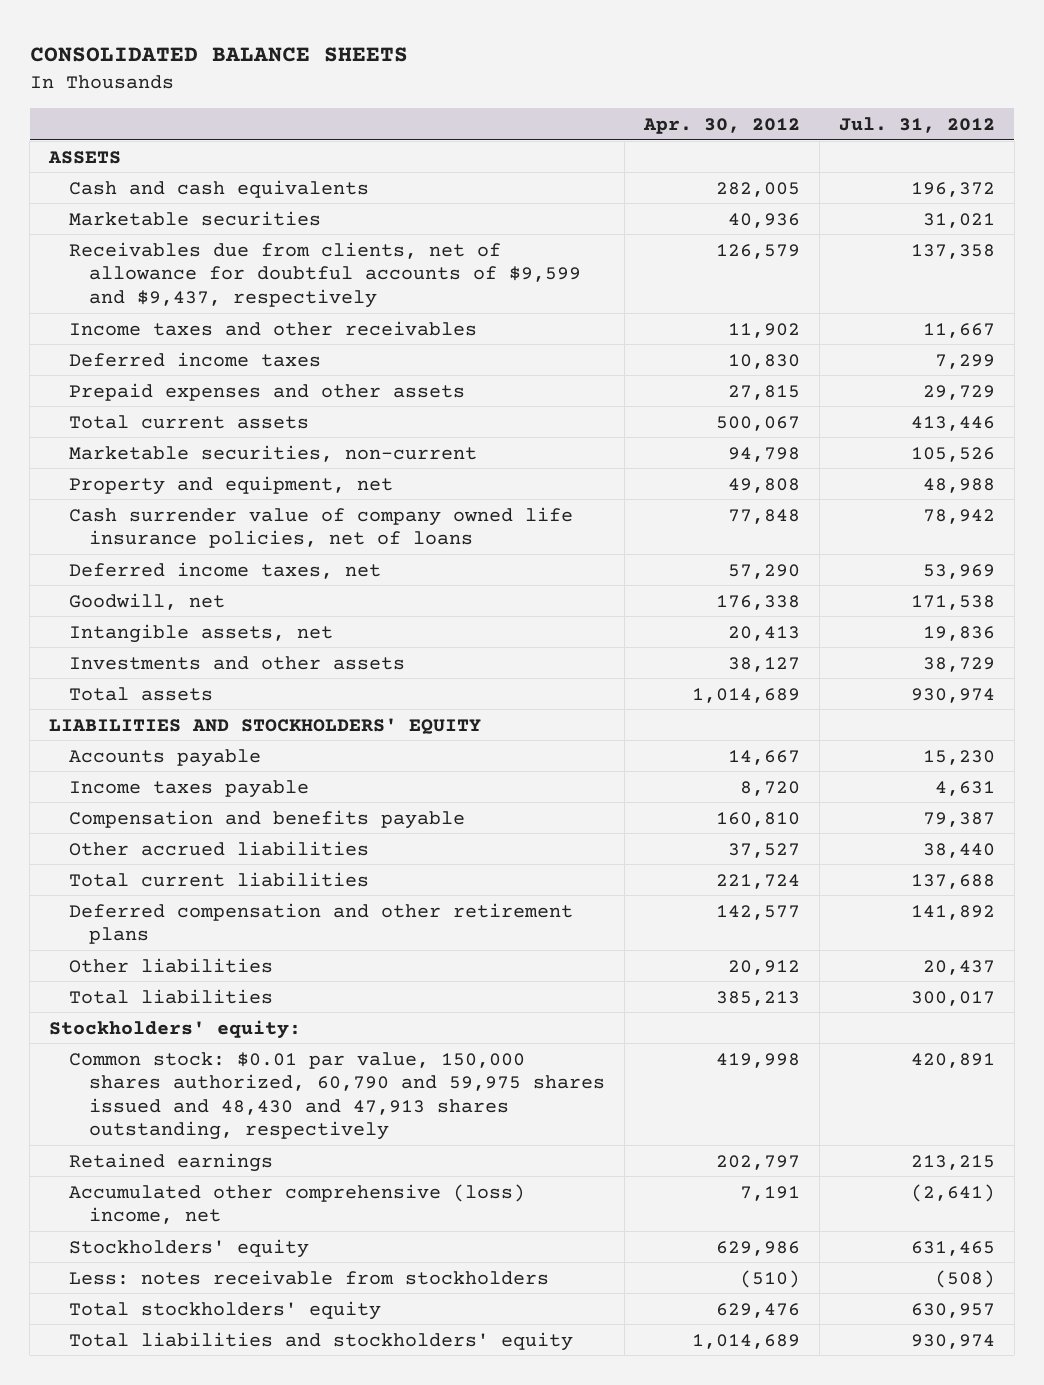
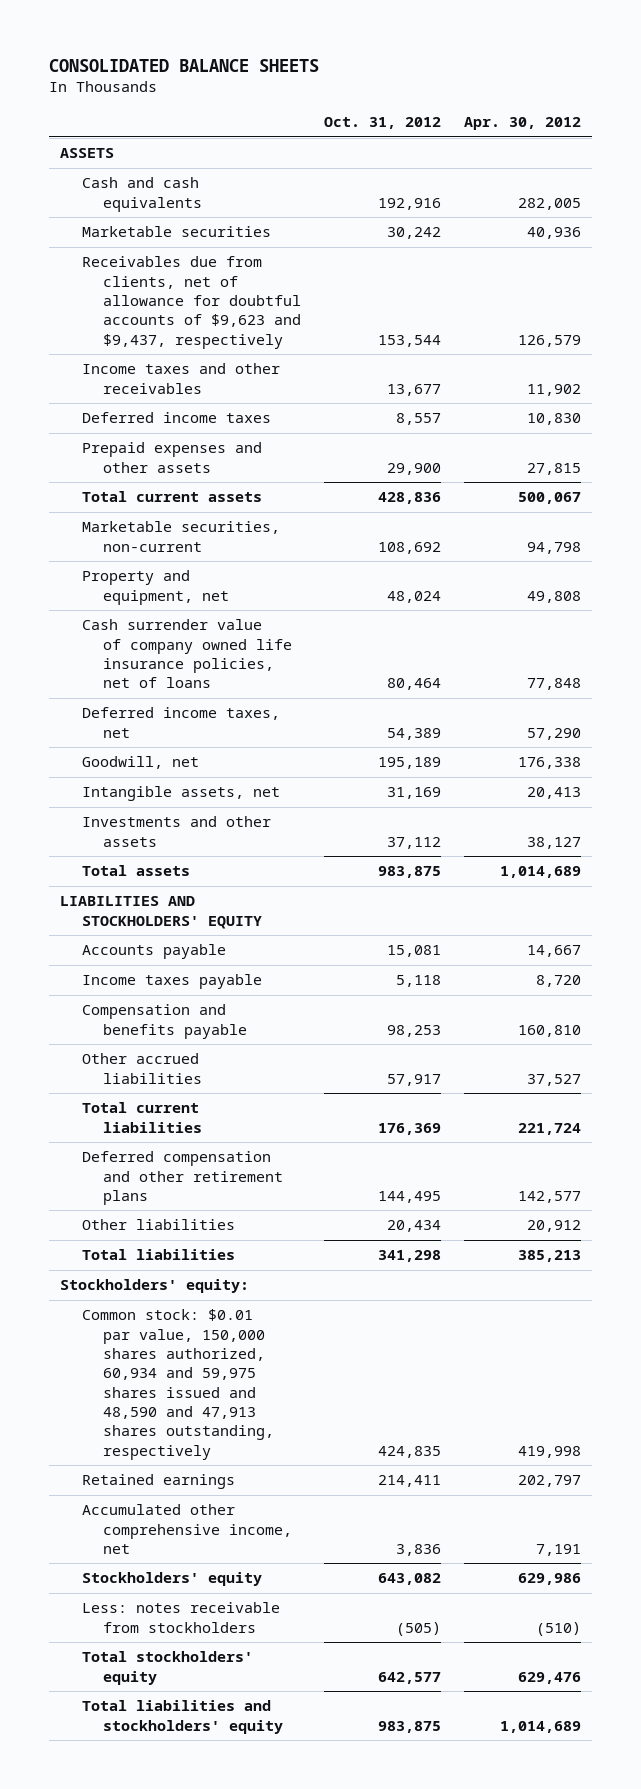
- | Apr. 30, 2012 | Jul. 31, 2012
+ | Oct. 31, 2012 | Apr. 30, 2012
- Receivables due from clients, net of allowance for doubtful accounts of $9,599 and $9,437, respectively | 126,579 | 137,358
+ Receivables due from clients, net of allowance for doubtful accounts of $9,623 and $9,437, respectively | 153,544 | 126,579
- Common stock: $0.01 par value, 150,000 shares authorized, 60,790 and 59,975 shares issued and 48,430 and 47,913 shares outstanding, respectively | 419,998 | 420,891
+ Common stock: $0.01 par value, 150,000 shares authorized, 60,934 and 59,975 shares issued and 48,590 and 47,913 shares outstanding, respectively | 424,835 | 419,998
- Accumulated other comprehensive (loss) income, net | 7,191 | (2,641)
+ Accumulated other comprehensive income, net | 3,836 | 7,191

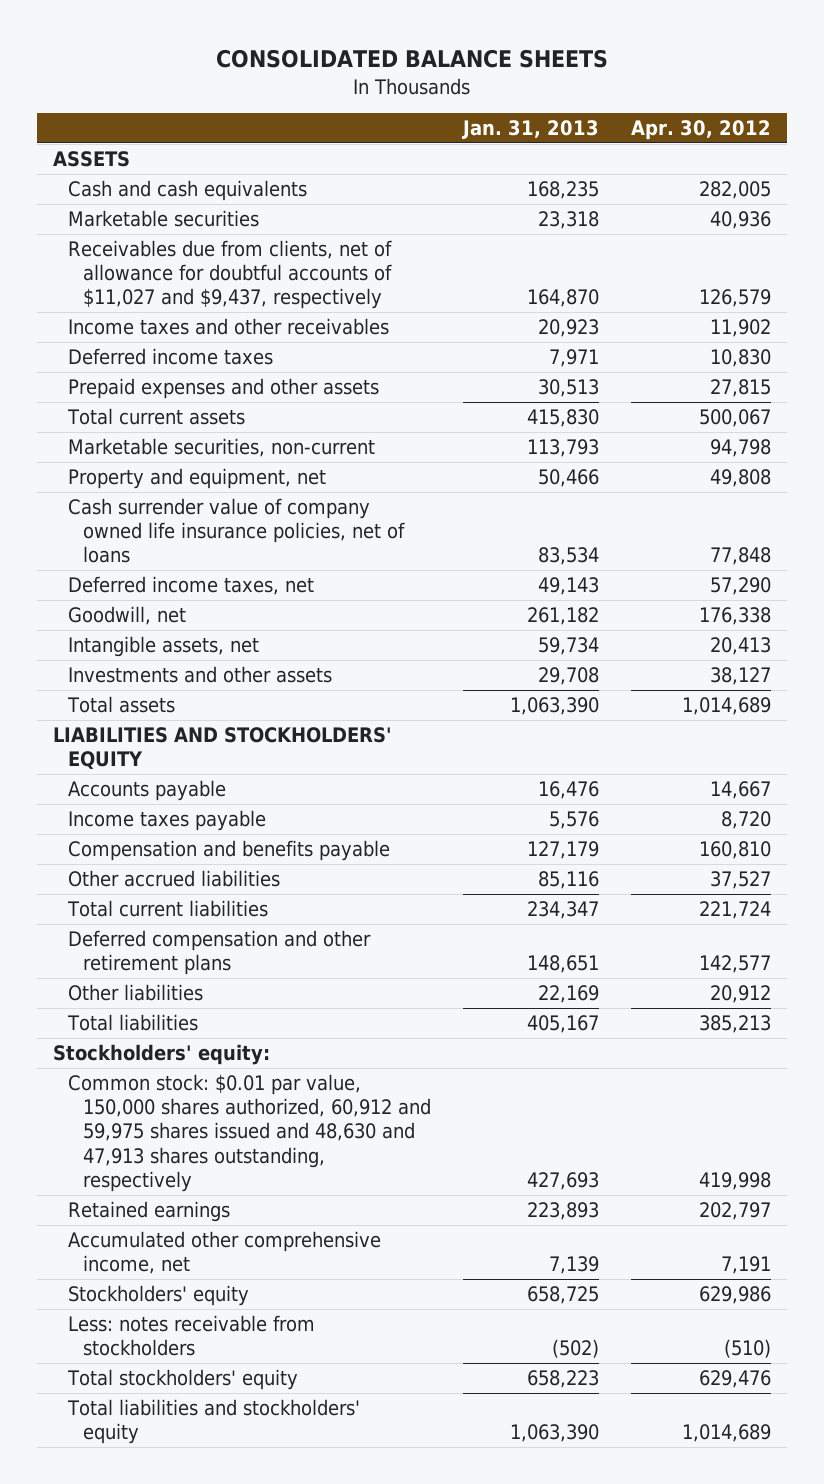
- | Oct. 31, 2012 | Apr. 30, 2012
+ | Jan. 31, 2013 | Apr. 30, 2012
- Receivables due from clients, net of allowance for doubtful accounts of $9,623 and $9,437, respectively | 153,544 | 126,579
+ Receivables due from clients, net of allowance for doubtful accounts of $11,027 and $9,437, respectively | 164,870 | 126,579
- Common stock: $0.01 par value, 150,000 shares authorized, 60,934 and 59,975 shares issued and 48,590 and 47,913 shares outstanding, respectively | 424,835 | 419,998
+ Common stock: $0.01 par value, 150,000 shares authorized, 60,912 and 59,975 shares issued and 48,630 and 47,913 shares outstanding, respectively | 427,693 | 419,998

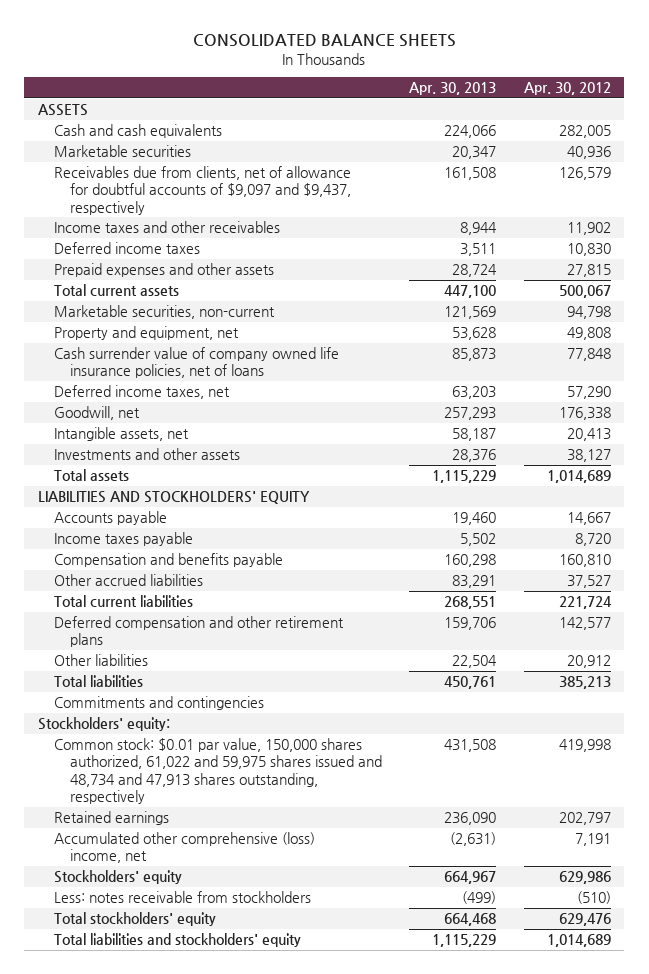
- | Jan. 31, 2013 | Apr. 30, 2012
+ | Apr. 30, 2013 | Apr. 30, 2012
- Receivables due from clients, net of allowance for doubtful accounts of $11,027 and $9,437, respectively | 164,870 | 126,579
+ Receivables due from clients, net of allowance for doubtful accounts of $9,097 and $9,437, respectively | 161,508 | 126,579
+ Commitments and contingencies
- Common stock: $0.01 par value, 150,000 shares authorized, 60,912 and 59,975 shares issued and 48,630 and 47,913 shares outstanding, respectively | 427,693 | 419,998
+ Common stock: $0.01 par value, 150,000 shares authorized, 61,022 and 59,975 shares issued and 48,734 and 47,913 shares outstanding, respectively | 431,508 | 419,998
- Accumulated other comprehensive income, net | 7,139 | 7,191
+ Accumulated other comprehensive (loss) income, net | (2,631) | 7,191

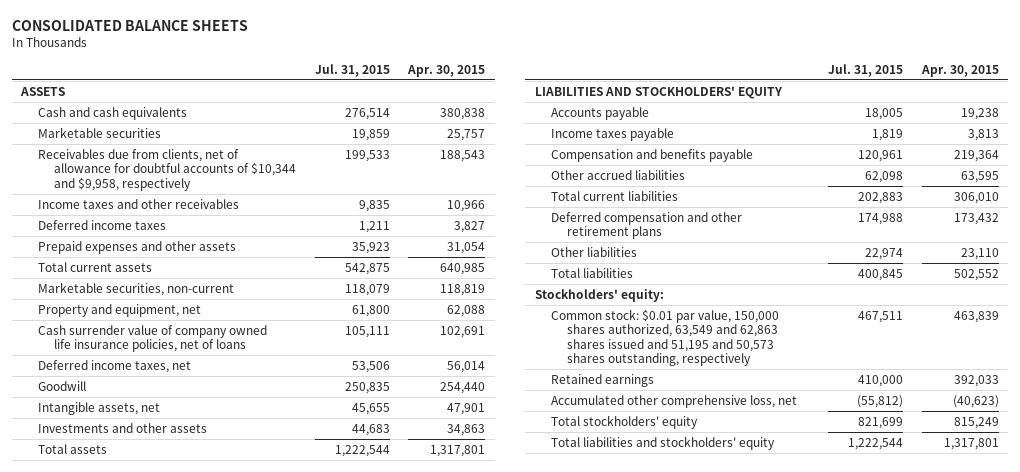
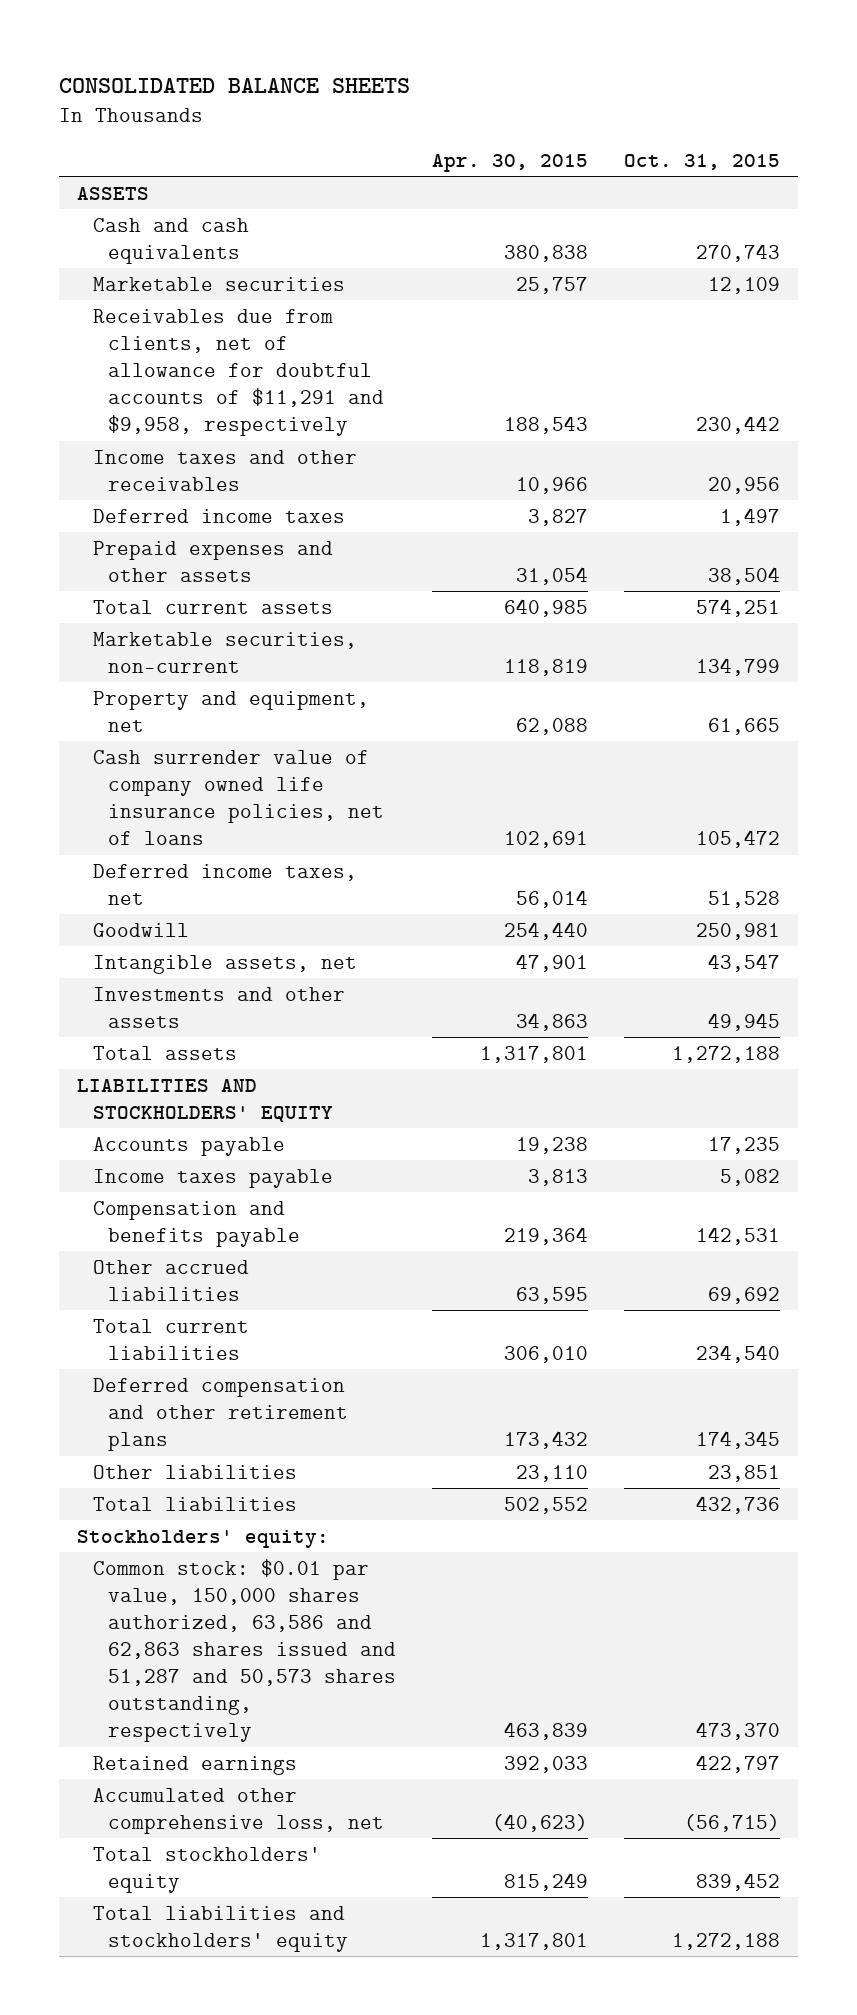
- | Jul. 31, 2015 | Apr. 30, 2015
+ | Apr. 30, 2015 | Oct. 31, 2015
- Receivables due from clients, net of allowance for doubtful accounts of $10,344 and $9,958, respectively | 199,533 | 188,543
+ Receivables due from clients, net of allowance for doubtful accounts of $11,291 and $9,958, respectively | 188,543 | 230,442
- Common stock: $0.01 par value, 150,000 shares authorized, 63,549 and 62,863 shares issued and 51,195 and 50,573 shares outstanding, respectively | 467,511 | 463,839
+ Common stock: $0.01 par value, 150,000 shares authorized, 63,586 and 62,863 shares issued and 51,287 and 50,573 shares outstanding, respectively | 463,839 | 473,370

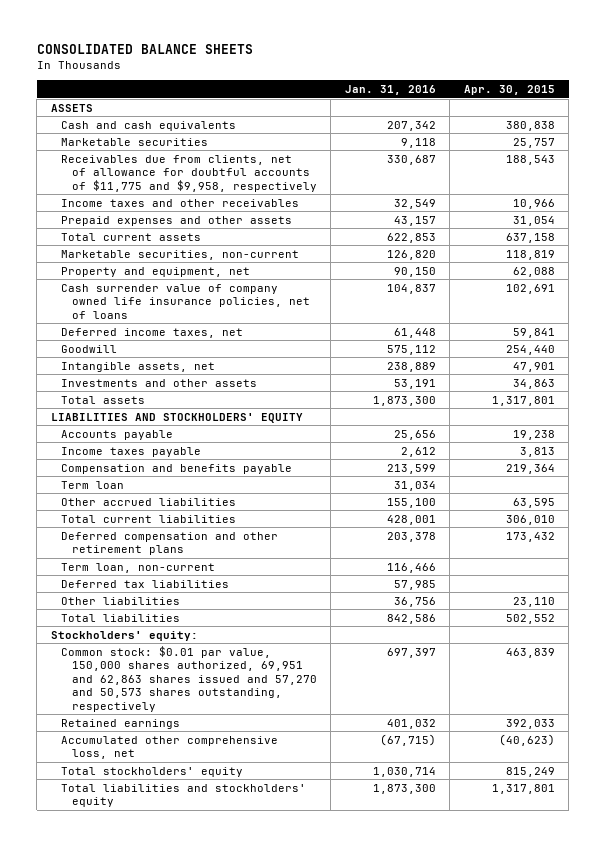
- | Apr. 30, 2015 | Oct. 31, 2015
+ | Jan. 31, 2016 | Apr. 30, 2015
- Receivables due from clients, net of allowance for doubtful accounts of $11,291 and $9,958, respectively | 188,543 | 230,442
+ Receivables due from clients, net of allowance for doubtful accounts of $11,775 and $9,958, respectively | 330,687 | 188,543
- Deferred income taxes | 3,827 | 1,497
- Total current assets | 640,985 | 574,251
+ Total current assets | 622,853 | 637,158
- Deferred income taxes, net | 56,014 | 51,528
+ Deferred income taxes, net | 61,448 | 59,841
+ Term loan | 31,034 |
+ Term loan, non-current | 116,466 |
+ Deferred tax liabilities | 57,985 |
- Common stock: $0.01 par value, 150,000 shares authorized, 63,586 and 62,863 shares issued and 51,287 and 50,573 shares outstanding, respectively | 463,839 | 473,370
+ Common stock: $0.01 par value, 150,000 shares authorized, 69,951 and 62,863 shares issued and 57,270 and 50,573 shares outstanding, respectively | 697,397 | 463,839

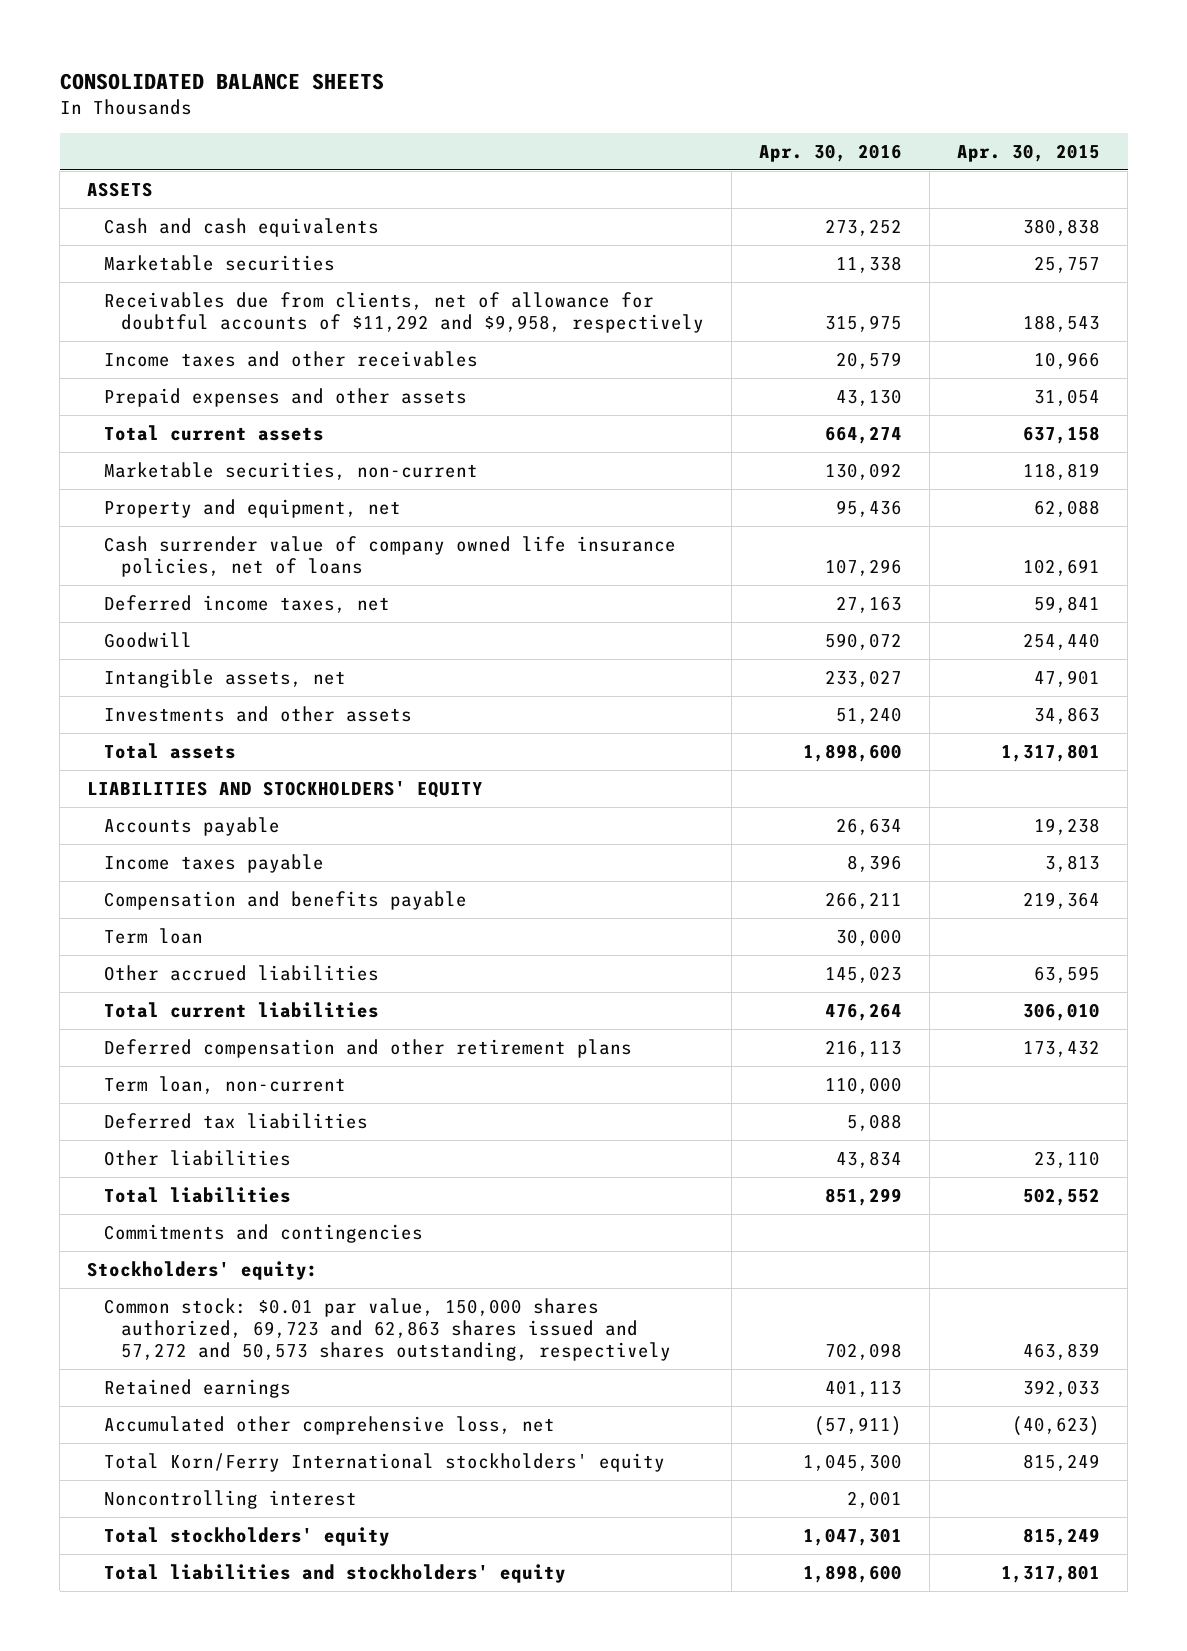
- | Jan. 31, 2016 | Apr. 30, 2015
+ | Apr. 30, 2016 | Apr. 30, 2015
- Receivables due from clients, net of allowance for doubtful accounts of $11,775 and $9,958, respectively | 330,687 | 188,543
+ Receivables due from clients, net of allowance for doubtful accounts of $11,292 and $9,958, respectively | 315,975 | 188,543
+ Commitments and contingencies
- Common stock: $0.01 par value, 150,000 shares authorized, 69,951 and 62,863 shares issued and 57,270 and 50,573 shares outstanding, respectively | 697,397 | 463,839
+ Common stock: $0.01 par value, 150,000 shares authorized, 69,723 and 62,863 shares issued and 57,272 and 50,573 shares outstanding, respectively | 702,098 | 463,839
+ Total Korn/Ferry International stockholders' equity | 1,045,300 | 815,249
+ Noncontrolling interest | 2,001 |

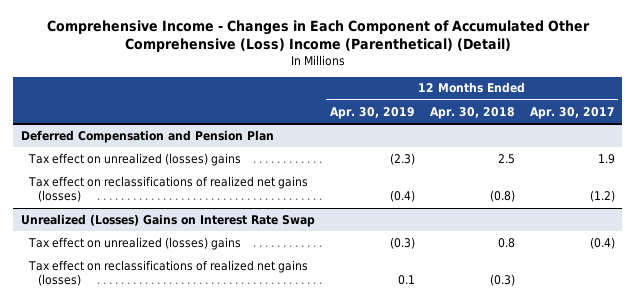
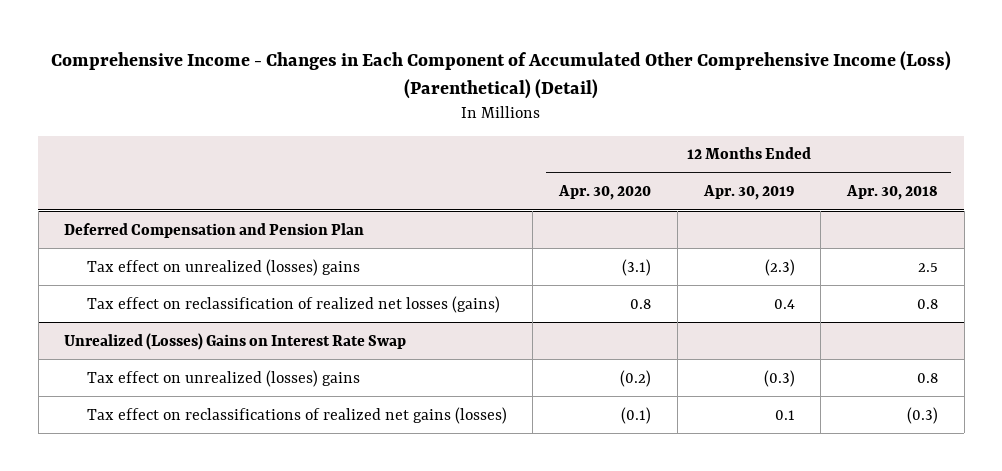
- Comprehensive Income - Changes in Each Component of Accumulated Other Comprehensive (Loss) Income (Parenthetical) (Detail)
+ Comprehensive Income - Changes in Each Component of Accumulated Other Comprehensive Income (Loss) (Parenthetical) (Detail)
- | 12 Months Ended Apr. 30, 2019 | 12 Months Ended Apr. 30, 2018 | 12 Months Ended Apr. 30, 2017
+ | 12 Months Ended Apr. 30, 2020 | 12 Months Ended Apr. 30, 2019 | 12 Months Ended Apr. 30, 2018
@ Deferred Compensation and Pension Plan
- Tax effect on reclassifications of realized net gains (losses) | (0.4) | (0.8) | (1.2)
+ Tax effect on reclassification of realized net losses (gains) | 0.8 | 0.4 | 0.8

